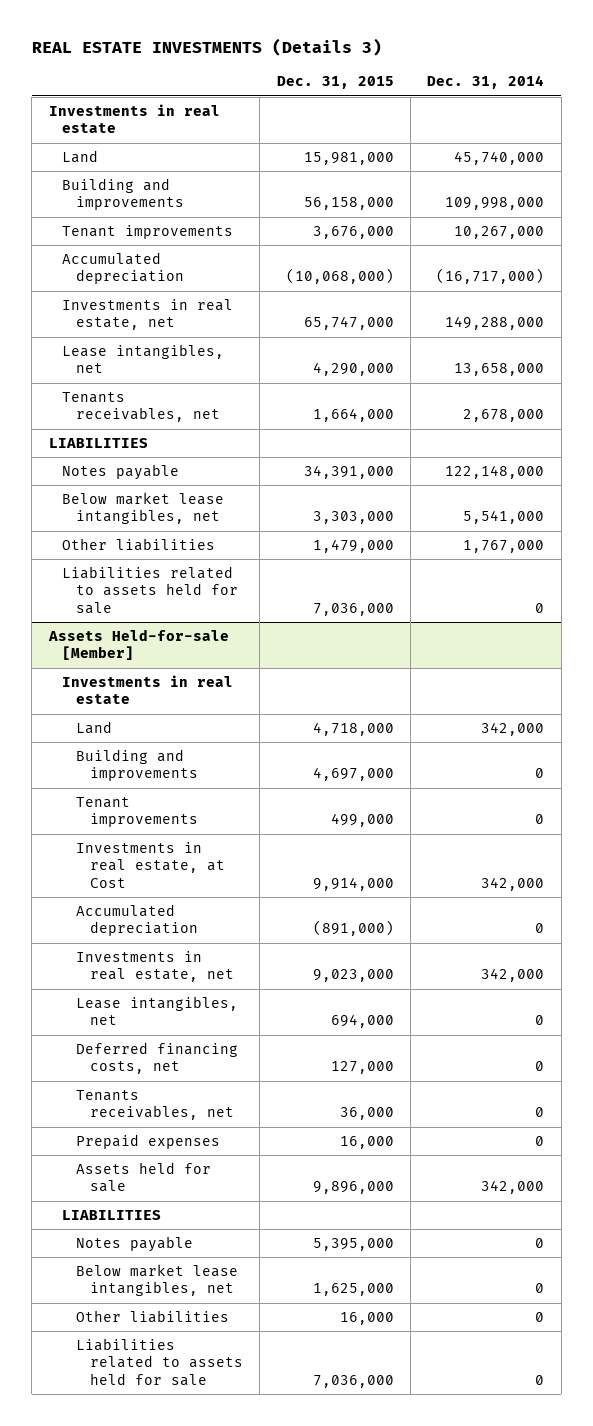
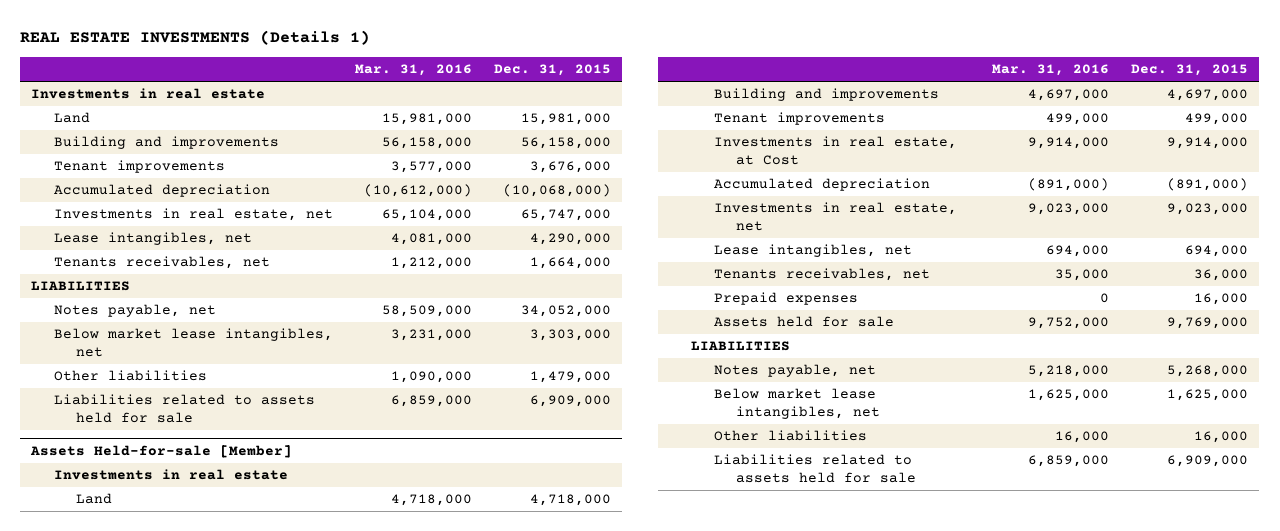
- REAL ESTATE INVESTMENTS (Details 3)
+ REAL ESTATE INVESTMENTS (Details 1)
- | Dec. 31, 2015 | Dec. 31, 2014
+ | Mar. 31, 2016 | Dec. 31, 2015
- Notes payable | 34,391,000 | 122,148,000
+ Notes payable, net | 58,509,000 | 34,052,000
- Liabilities related to assets held for sale | 7,036,000 | 0
+ Liabilities related to assets held for sale | 6,859,000 | 6,909,000
@ Assets Held-for-sale [Member]
- Deferred financing costs, net | 127,000 | 0
- Assets held for sale | 9,896,000 | 342,000
+ Assets held for sale | 9,752,000 | 9,769,000
- Notes payable | 5,395,000 | 0
+ Notes payable, net | 5,218,000 | 5,268,000
- Liabilities related to assets held for sale | 7,036,000 | 0
+ Liabilities related to assets held for sale | 6,859,000 | 6,909,000

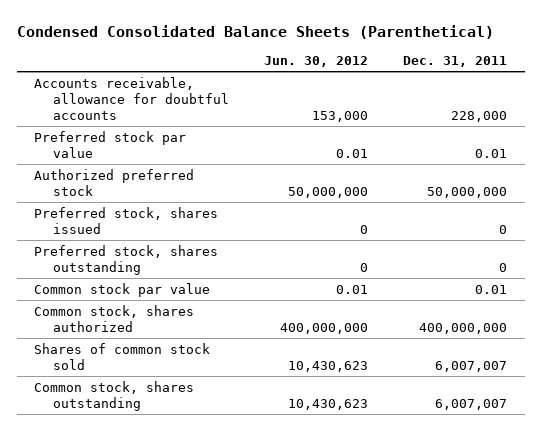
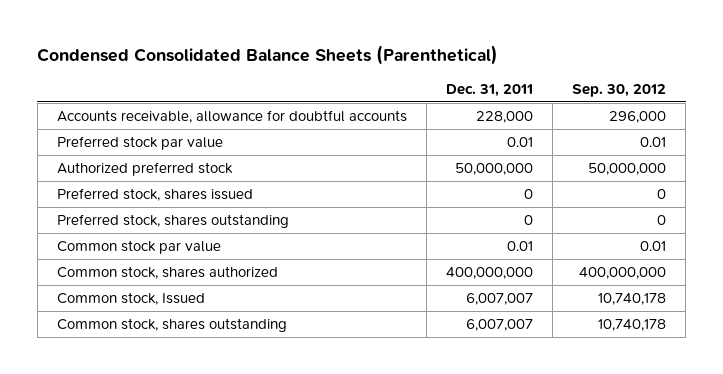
- | Jun. 30, 2012 | Dec. 31, 2011
+ | Dec. 31, 2011 | Sep. 30, 2012
- Shares of common stock sold | 10,430,623 | 6,007,007
+ Common stock, Issued | 6,007,007 | 10,740,178

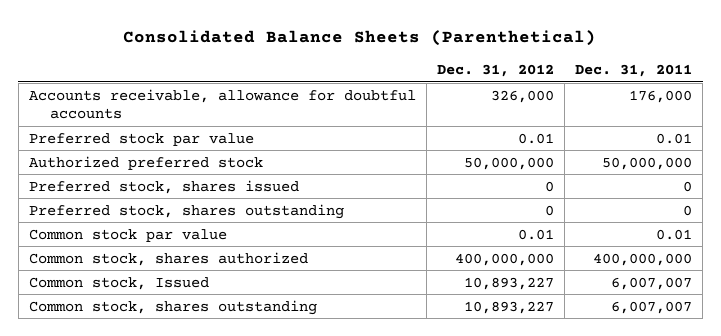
- Condensed Consolidated Balance Sheets (Parenthetical)
+ Consolidated Balance Sheets (Parenthetical)
- | Dec. 31, 2011 | Sep. 30, 2012
+ | Dec. 31, 2012 | Dec. 31, 2011
- Accounts receivable, allowance for doubtful accounts | 228,000 | 296,000
+ Accounts receivable, allowance for doubtful accounts | 326,000 | 176,000

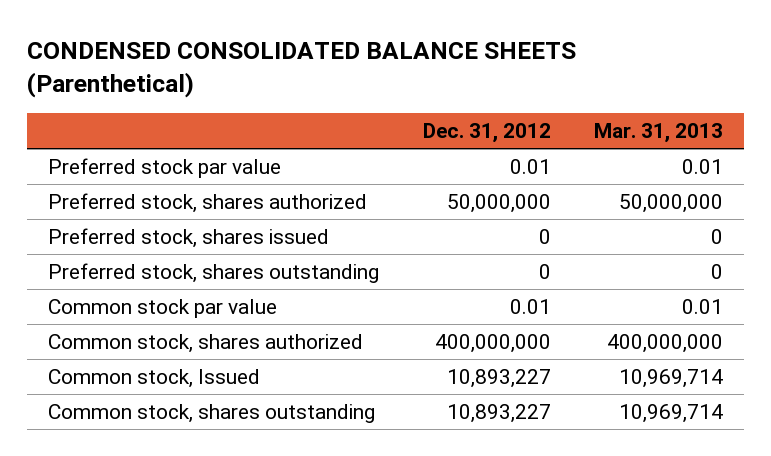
- Consolidated Balance Sheets (Parenthetical)
+ CONDENSED CONSOLIDATED BALANCE SHEETS (Parenthetical)
- | Dec. 31, 2012 | Dec. 31, 2011
+ | Dec. 31, 2012 | Mar. 31, 2013
- Accounts receivable, allowance for doubtful accounts | 326,000 | 176,000
- Authorized preferred stock | 50,000,000 | 50,000,000
+ Preferred stock, shares authorized | 50,000,000 | 50,000,000

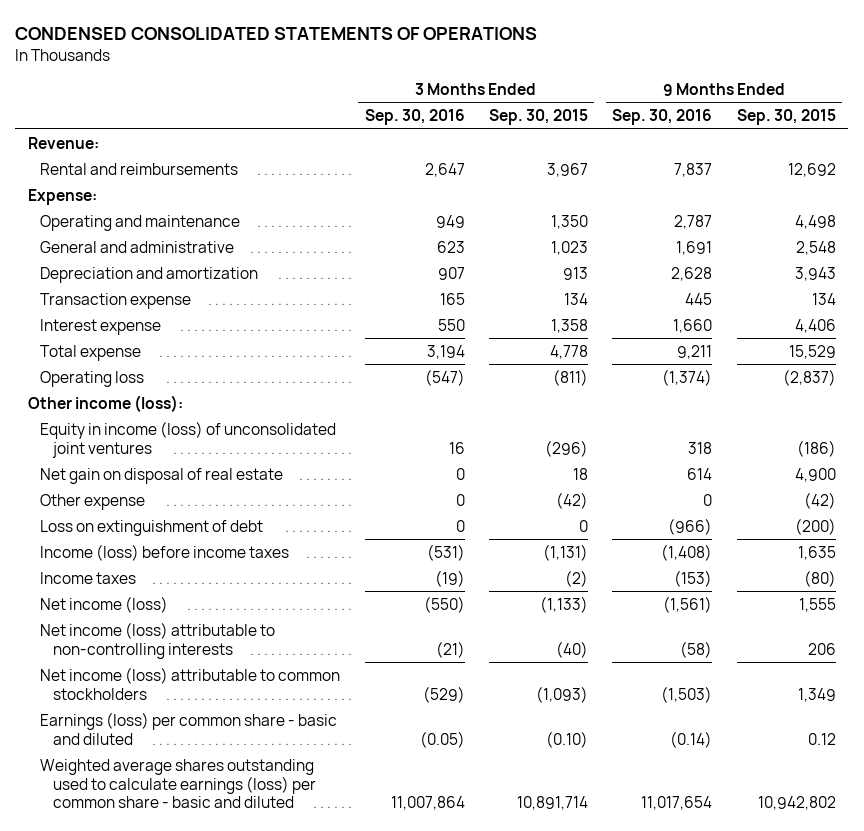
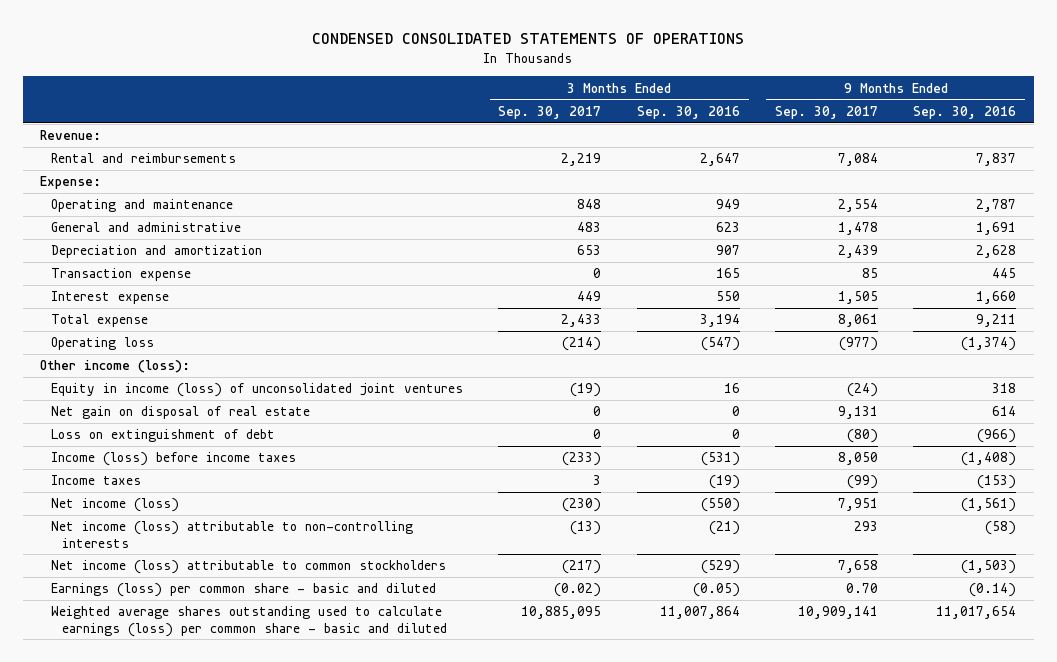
- | 3 Months Ended Sep. 30, 2016 | 3 Months Ended Sep. 30, 2015 | 9 Months Ended Sep. 30, 2016 | 9 Months Ended Sep. 30, 2015
+ | 3 Months Ended Sep. 30, 2017 | 3 Months Ended Sep. 30, 2016 | 9 Months Ended Sep. 30, 2017 | 9 Months Ended Sep. 30, 2016
- Other expense | 0 | (42) | 0 | (42)

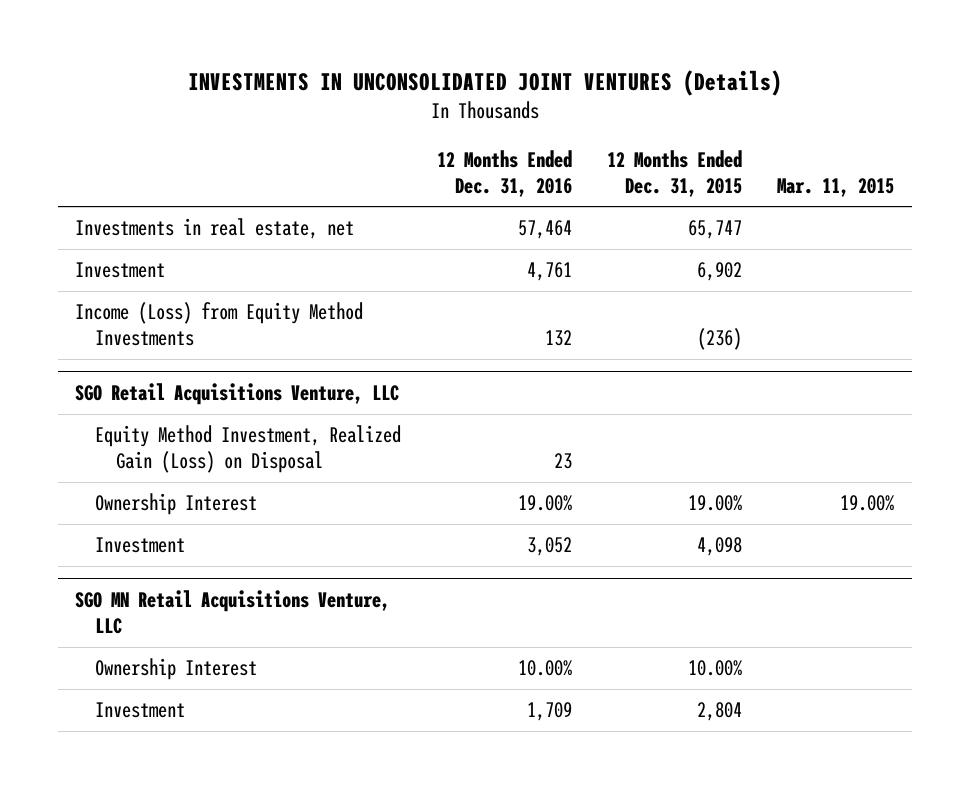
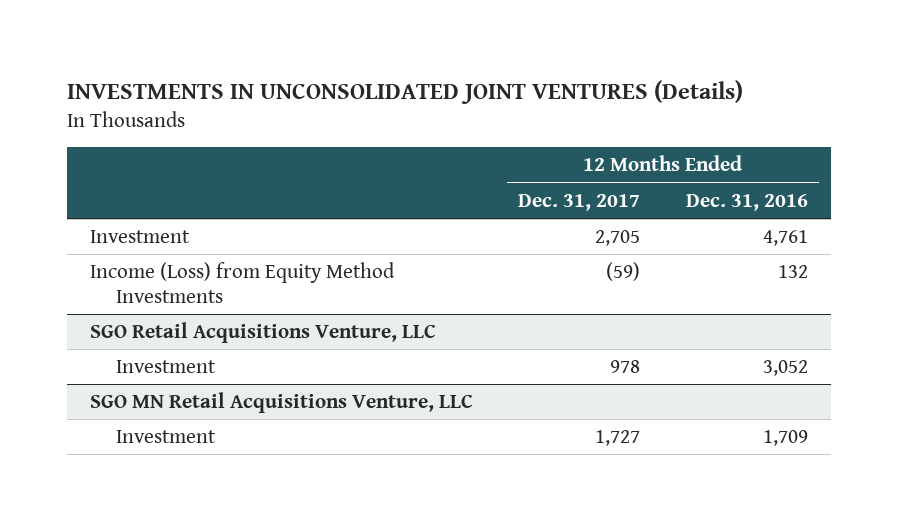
- | 12 Months Ended Dec. 31, 2016 | 12 Months Ended Dec. 31, 2015 | Mar. 11, 2015
+ | 12 Months Ended Dec. 31, 2017 | 12 Months Ended Dec. 31, 2016
- Investments in real estate, net | 57,464 | 65,747 |
@ SGO Retail Acquisitions Venture, LLC
- Equity Method Investment, Realized Gain (Loss) on Disposal | 23 | |
- Ownership Interest | 19.00% | 19.00% | 19.00%
@ SGO MN Retail Acquisitions Venture, LLC
- Ownership Interest | 10.00% | 10.00% |

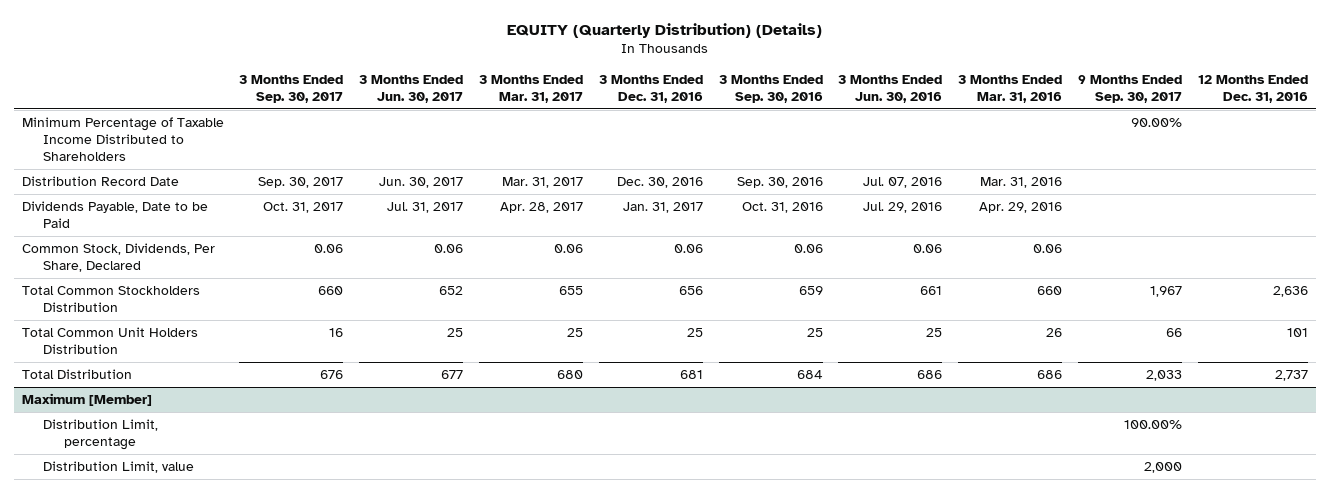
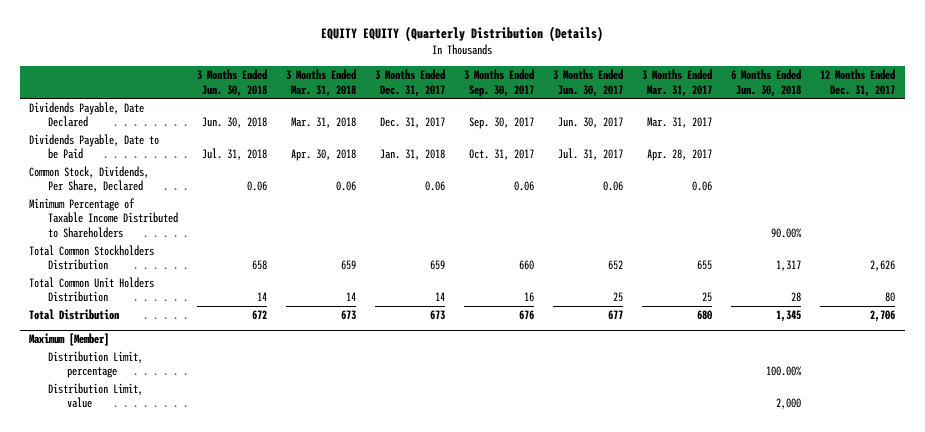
- EQUITY (Quarterly Distribution) (Details)
+ EQUITY EQUITY (Quarterly Distribution (Details)
- | 3 Months Ended Sep. 30, 2017 | 3 Months Ended Jun. 30, 2017 | 3 Months Ended Mar. 31, 2017 | 3 Months Ended Dec. 31, 2016 | 3 Months Ended Sep. 30, 2016 | 3 Months Ended Jun. 30, 2016 | 3 Months Ended Mar. 31, 2016 | 9 Months Ended Sep. 30, 2017 | 12 Months Ended Dec. 31, 2016
+ | 3 Months Ended Jun. 30, 2018 | 3 Months Ended Mar. 31, 2018 | 3 Months Ended Dec. 31, 2017 | 3 Months Ended Sep. 30, 2017 | 3 Months Ended Jun. 30, 2017 | 3 Months Ended Mar. 31, 2017 | 6 Months Ended Jun. 30, 2018 | 12 Months Ended Dec. 31, 2017
- Distribution Record Date | Sep. 30, 2017 | Jun. 30, 2017 | Mar. 31, 2017 | Dec. 30, 2016 | Sep. 30, 2016 | Jul. 07, 2016 | Mar. 31, 2016 | |
+ Dividends Payable, Date Declared | Jun. 30, 2018 | Mar. 31, 2018 | Dec. 31, 2017 | Sep. 30, 2017 | Jun. 30, 2017 | Mar. 31, 2017 | |
moved down: Minimum Percentage of Taxable Income Distributed to Shareholders | | | | | | | 90.00% |

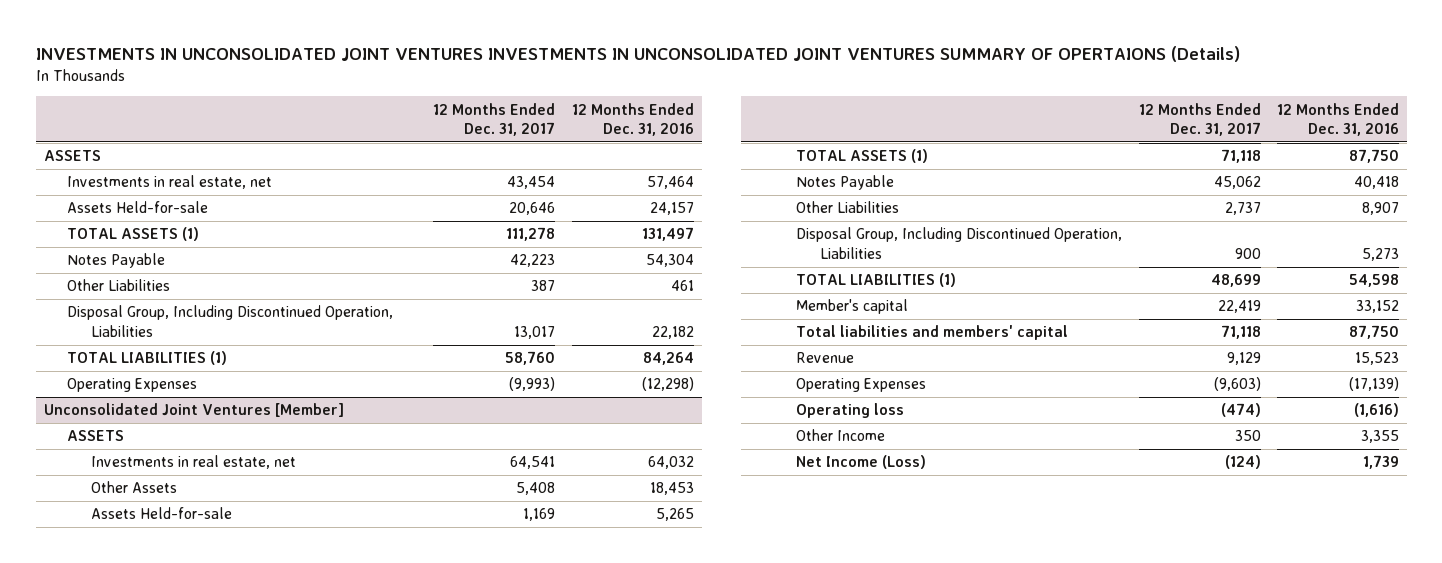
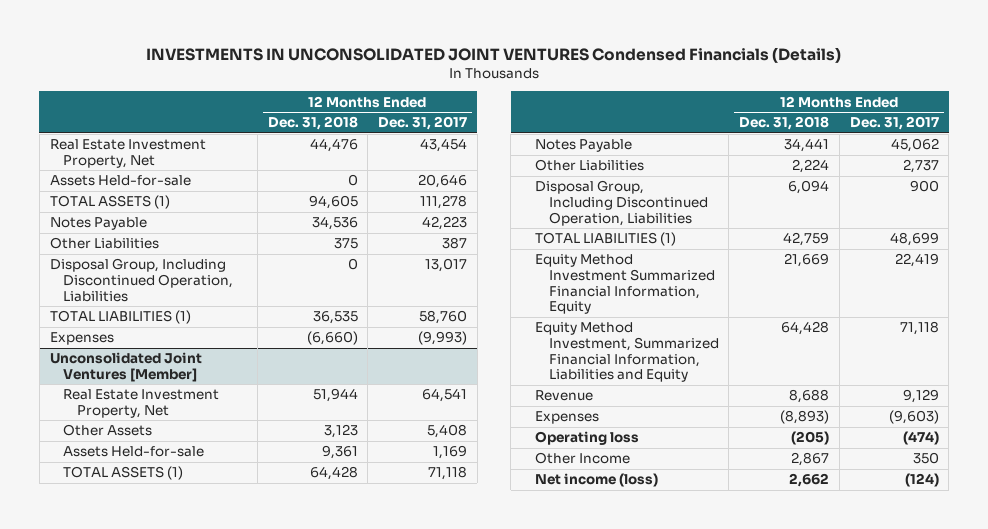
- INVESTMENTS IN UNCONSOLIDATED JOINT VENTURES INVESTMENTS IN UNCONSOLIDATED JOINT VENTURES SUMMARY OF OPERTAIONS (Details)
+ INVESTMENTS IN UNCONSOLIDATED JOINT VENTURES Condensed Financials (Details)
- | 12 Months Ended Dec. 31, 2017 | 12 Months Ended Dec. 31, 2016
+ | 12 Months Ended Dec. 31, 2018 | 12 Months Ended Dec. 31, 2017
- ASSETS
- Investments in real estate, net | 43,454 | 57,464
+ Real Estate Investment Property, Net | 44,476 | 43,454
- Operating Expenses | (9,993) | (12,298)
+ Expenses | (6,660) | (9,993)
@ Unconsolidated Joint Ventures [Member]
- ASSETS
- Investments in real estate, net | 64,541 | 64,032
+ Real Estate Investment Property, Net | 51,944 | 64,541
- Member's capital | 22,419 | 33,152
- Total liabilities and members' capital | 71,118 | 87,750
+ Equity Method Investment Summarized Financial Information, Equity | 21,669 | 22,419
+ Equity Method Investment, Summarized Financial Information, Liabilities and Equity | 64,428 | 71,118
- Operating Expenses | (9,603) | (17,139)
+ Expenses | (8,893) | (9,603)
- Net Income (Loss) | (124) | 1,739
+ Net income (loss) | 2,662 | (124)

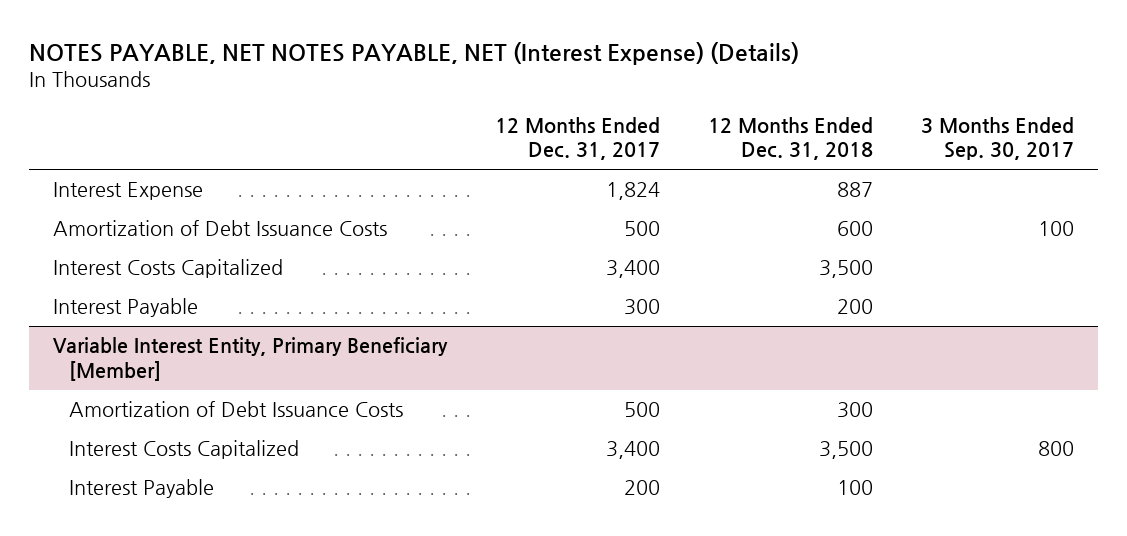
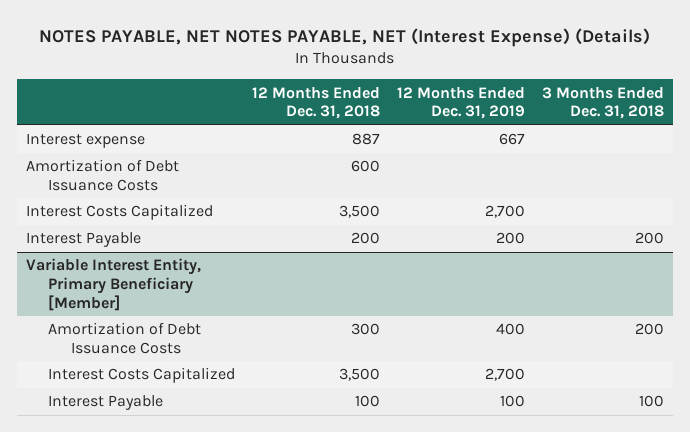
- | 12 Months Ended Dec. 31, 2017 | 12 Months Ended Dec. 31, 2018 | 3 Months Ended Sep. 30, 2017
+ | 12 Months Ended Dec. 31, 2018 | 12 Months Ended Dec. 31, 2019 | 3 Months Ended Dec. 31, 2018
- Interest Expense | 1,824 | 887 |
+ Interest expense | 887 | 667 |

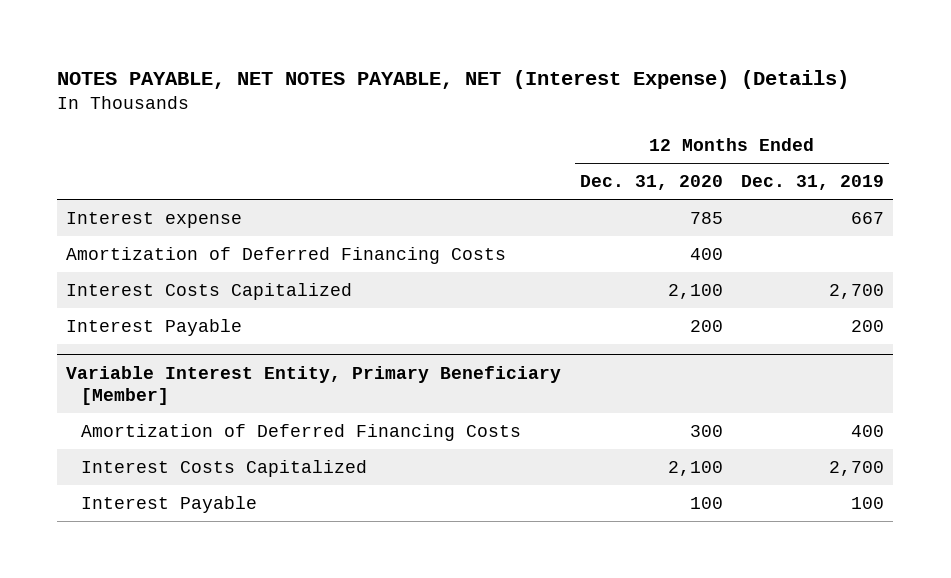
- | 12 Months Ended Dec. 31, 2018 | 12 Months Ended Dec. 31, 2019 | 3 Months Ended Dec. 31, 2018
+ | 12 Months Ended Dec. 31, 2020 | 12 Months Ended Dec. 31, 2019
- Amortization of Debt Issuance Costs | 600 | |
+ Amortization of Deferred Financing Costs | 400 |
@ Variable Interest Entity, Primary Beneficiary [Member]
- Amortization of Debt Issuance Costs | 300 | 400 | 200
+ Amortization of Deferred Financing Costs | 300 | 400

